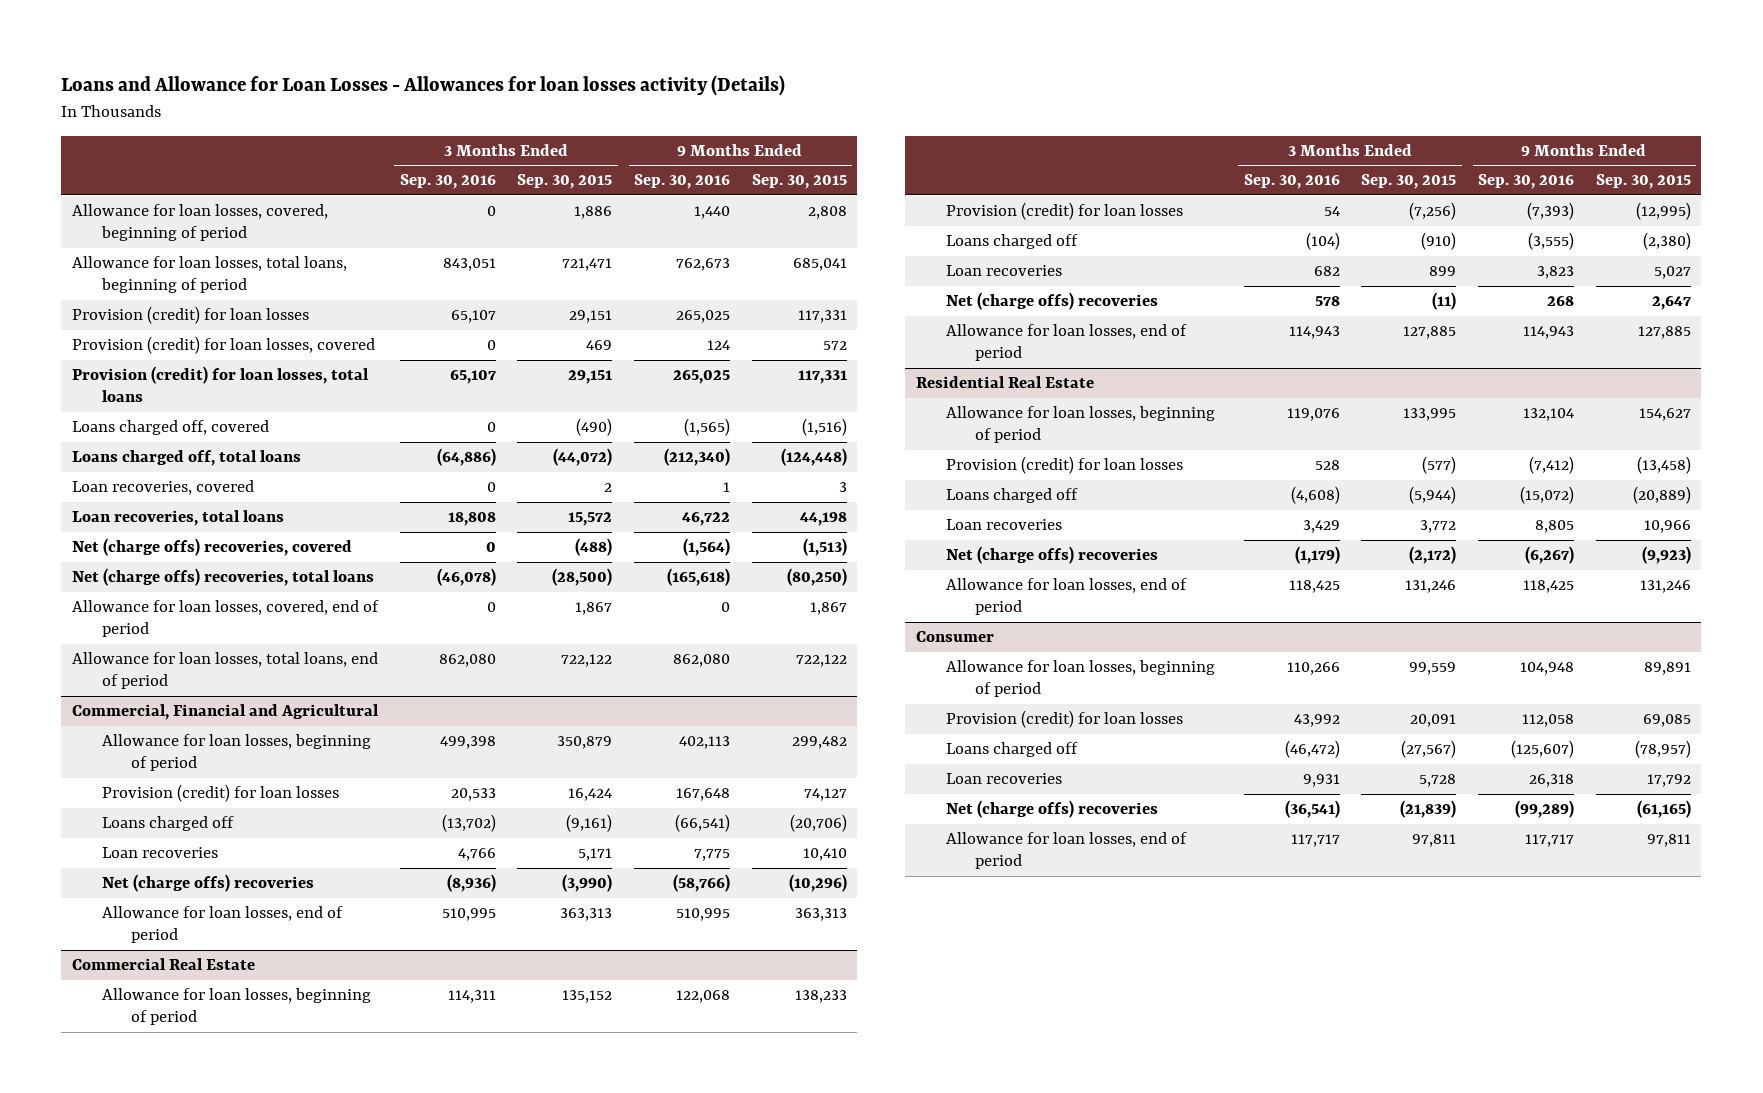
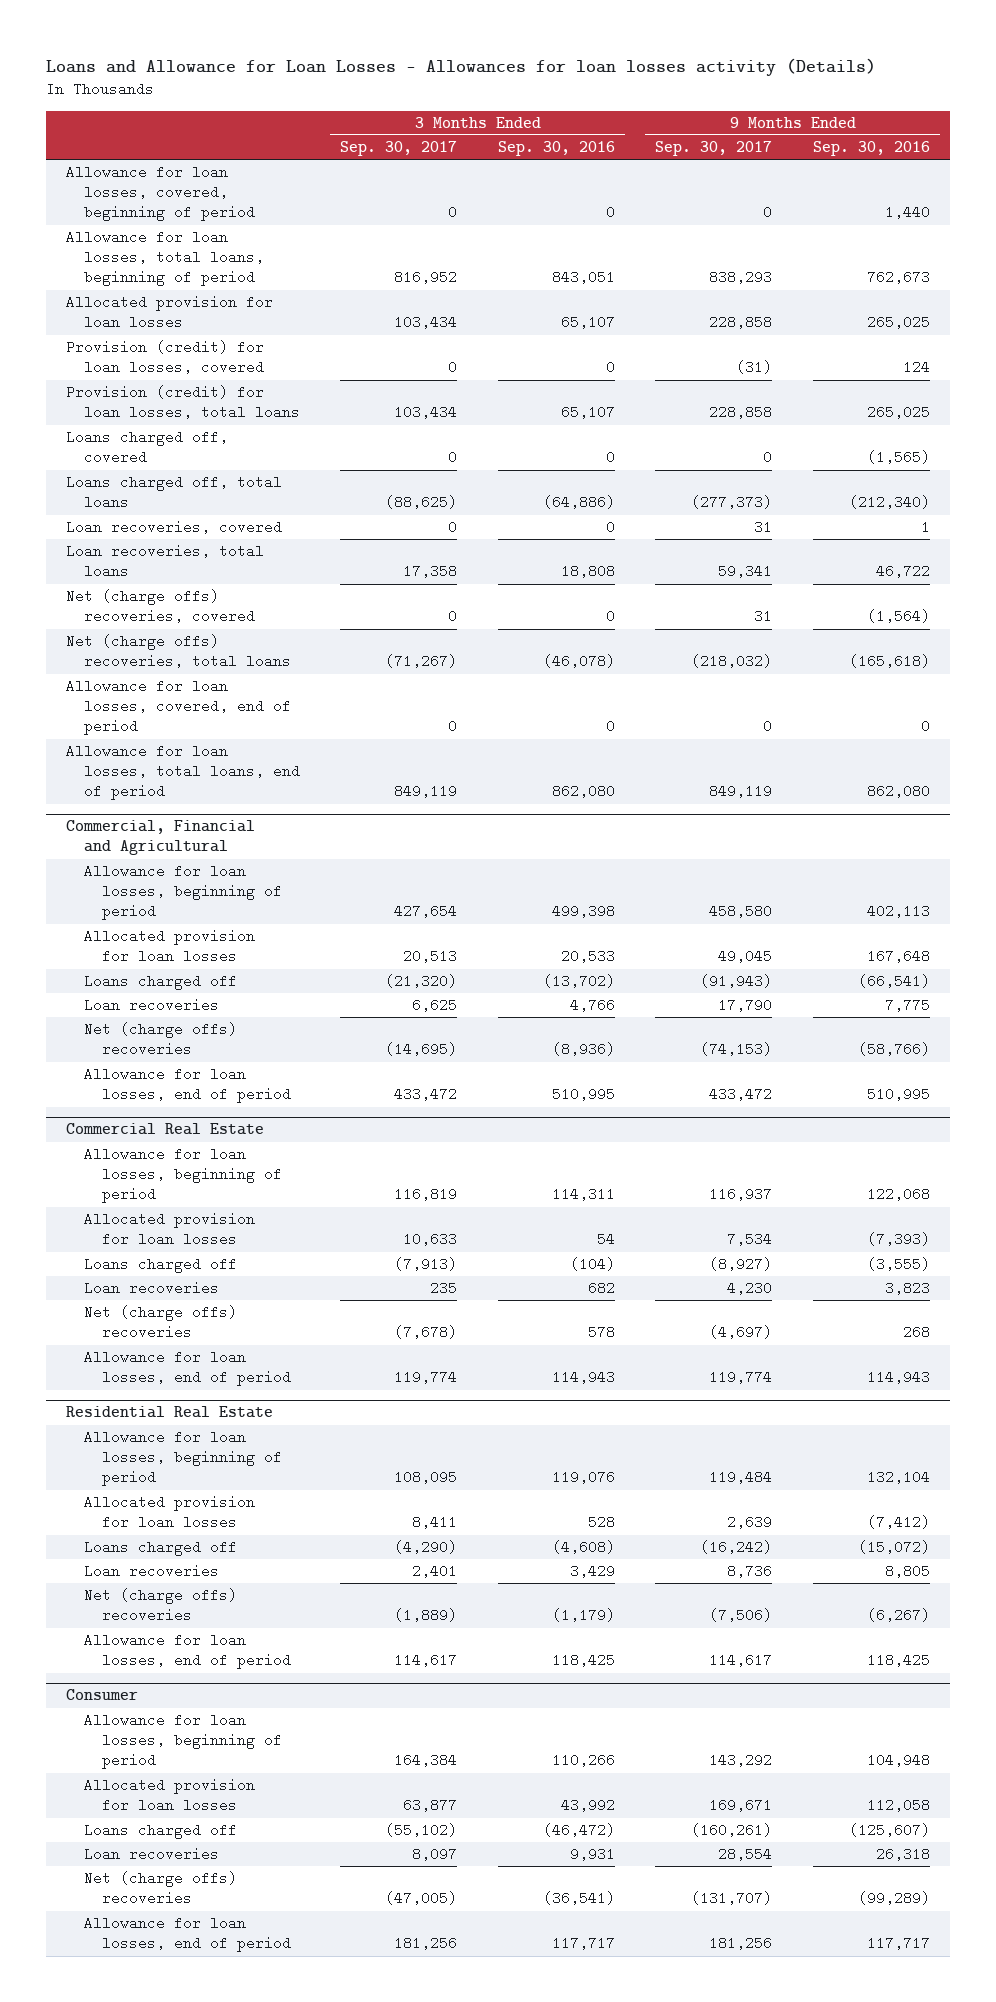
- | 3 Months Ended Sep. 30, 2016 | 3 Months Ended Sep. 30, 2015 | 9 Months Ended Sep. 30, 2016 | 9 Months Ended Sep. 30, 2015
+ | 3 Months Ended Sep. 30, 2017 | 3 Months Ended Sep. 30, 2016 | 9 Months Ended Sep. 30, 2017 | 9 Months Ended Sep. 30, 2016
- Provision (credit) for loan losses | 65,107 | 29,151 | 265,025 | 117,331
+ Allocated provision for loan losses | 103,434 | 65,107 | 228,858 | 265,025
@ Commercial, Financial and Agricultural
- Provision (credit) for loan losses | 20,533 | 16,424 | 167,648 | 74,127
+ Allocated provision for loan losses | 20,513 | 20,533 | 49,045 | 167,648
@ Commercial Real Estate
- Provision (credit) for loan losses | 54 | (7,256) | (7,393) | (12,995)
+ Allocated provision for loan losses | 10,633 | 54 | 7,534 | (7,393)
@ Residential Real Estate
- Provision (credit) for loan losses | 528 | (577) | (7,412) | (13,458)
+ Allocated provision for loan losses | 8,411 | 528 | 2,639 | (7,412)
@ Consumer
- Provision (credit) for loan losses | 43,992 | 20,091 | 112,058 | 69,085
+ Allocated provision for loan losses | 63,877 | 43,992 | 169,671 | 112,058

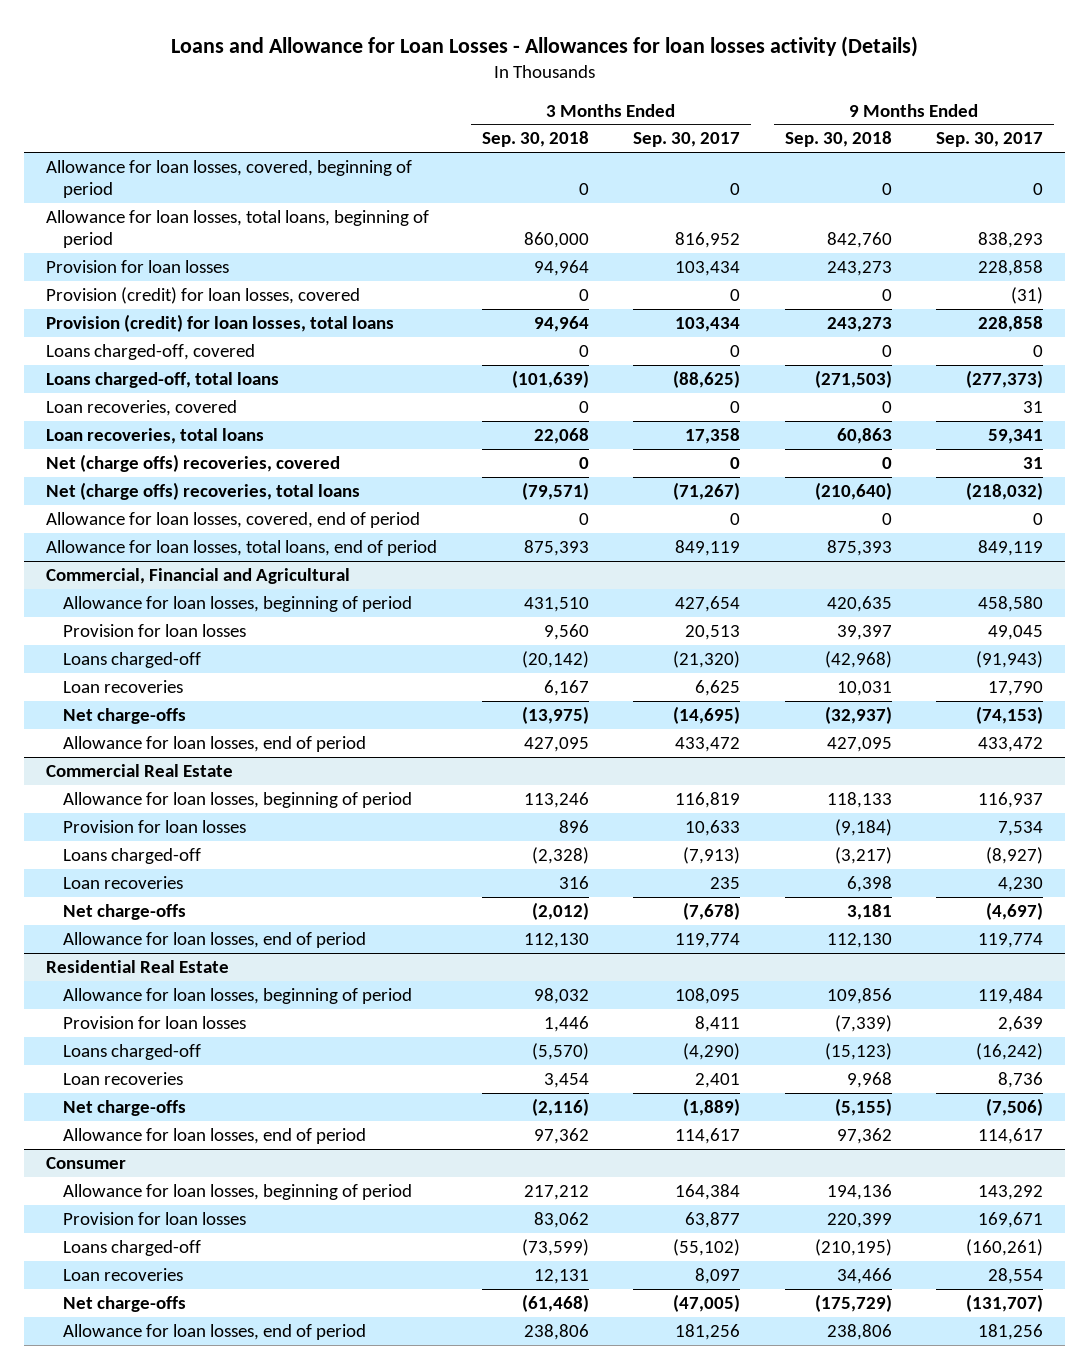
- | 3 Months Ended Sep. 30, 2017 | 3 Months Ended Sep. 30, 2016 | 9 Months Ended Sep. 30, 2017 | 9 Months Ended Sep. 30, 2016
+ | 3 Months Ended Sep. 30, 2018 | 3 Months Ended Sep. 30, 2017 | 9 Months Ended Sep. 30, 2018 | 9 Months Ended Sep. 30, 2017
- Allocated provision for loan losses | 103,434 | 65,107 | 228,858 | 265,025
+ Provision for loan losses | 94,964 | 103,434 | 243,273 | 228,858
- Loans charged off, covered | 0 | 0 | 0 | (1,565)
- Loans charged off, total loans | (88,625) | (64,886) | (277,373) | (212,340)
+ Loans charged-off, covered | 0 | 0 | 0 | 0
+ Loans charged-off, total loans | (101,639) | (88,625) | (271,503) | (277,373)
@ Commercial, Financial and Agricultural
- Allocated provision for loan losses | 20,513 | 20,533 | 49,045 | 167,648
- Loans charged off | (21,320) | (13,702) | (91,943) | (66,541)
+ Provision for loan losses | 9,560 | 20,513 | 39,397 | 49,045
+ Loans charged-off | (20,142) | (21,320) | (42,968) | (91,943)
- Net (charge offs) recoveries | (14,695) | (8,936) | (74,153) | (58,766)
+ Net charge-offs | (13,975) | (14,695) | (32,937) | (74,153)
@ Commercial Real Estate
- Allocated provision for loan losses | 10,633 | 54 | 7,534 | (7,393)
- Loans charged off | (7,913) | (104) | (8,927) | (3,555)
+ Provision for loan losses | 896 | 10,633 | (9,184) | 7,534
+ Loans charged-off | (2,328) | (7,913) | (3,217) | (8,927)
- Net (charge offs) recoveries | (7,678) | 578 | (4,697) | 268
+ Net charge-offs | (2,012) | (7,678) | 3,181 | (4,697)
@ Residential Real Estate
- Allocated provision for loan losses | 8,411 | 528 | 2,639 | (7,412)
- Loans charged off | (4,290) | (4,608) | (16,242) | (15,072)
+ Provision for loan losses | 1,446 | 8,411 | (7,339) | 2,639
+ Loans charged-off | (5,570) | (4,290) | (15,123) | (16,242)
- Net (charge offs) recoveries | (1,889) | (1,179) | (7,506) | (6,267)
+ Net charge-offs | (2,116) | (1,889) | (5,155) | (7,506)
@ Consumer
- Allocated provision for loan losses | 63,877 | 43,992 | 169,671 | 112,058
- Loans charged off | (55,102) | (46,472) | (160,261) | (125,607)
+ Provision for loan losses | 83,062 | 63,877 | 220,399 | 169,671
+ Loans charged-off | (73,599) | (55,102) | (210,195) | (160,261)
- Net (charge offs) recoveries | (47,005) | (36,541) | (131,707) | (99,289)
+ Net charge-offs | (61,468) | (47,005) | (175,729) | (131,707)

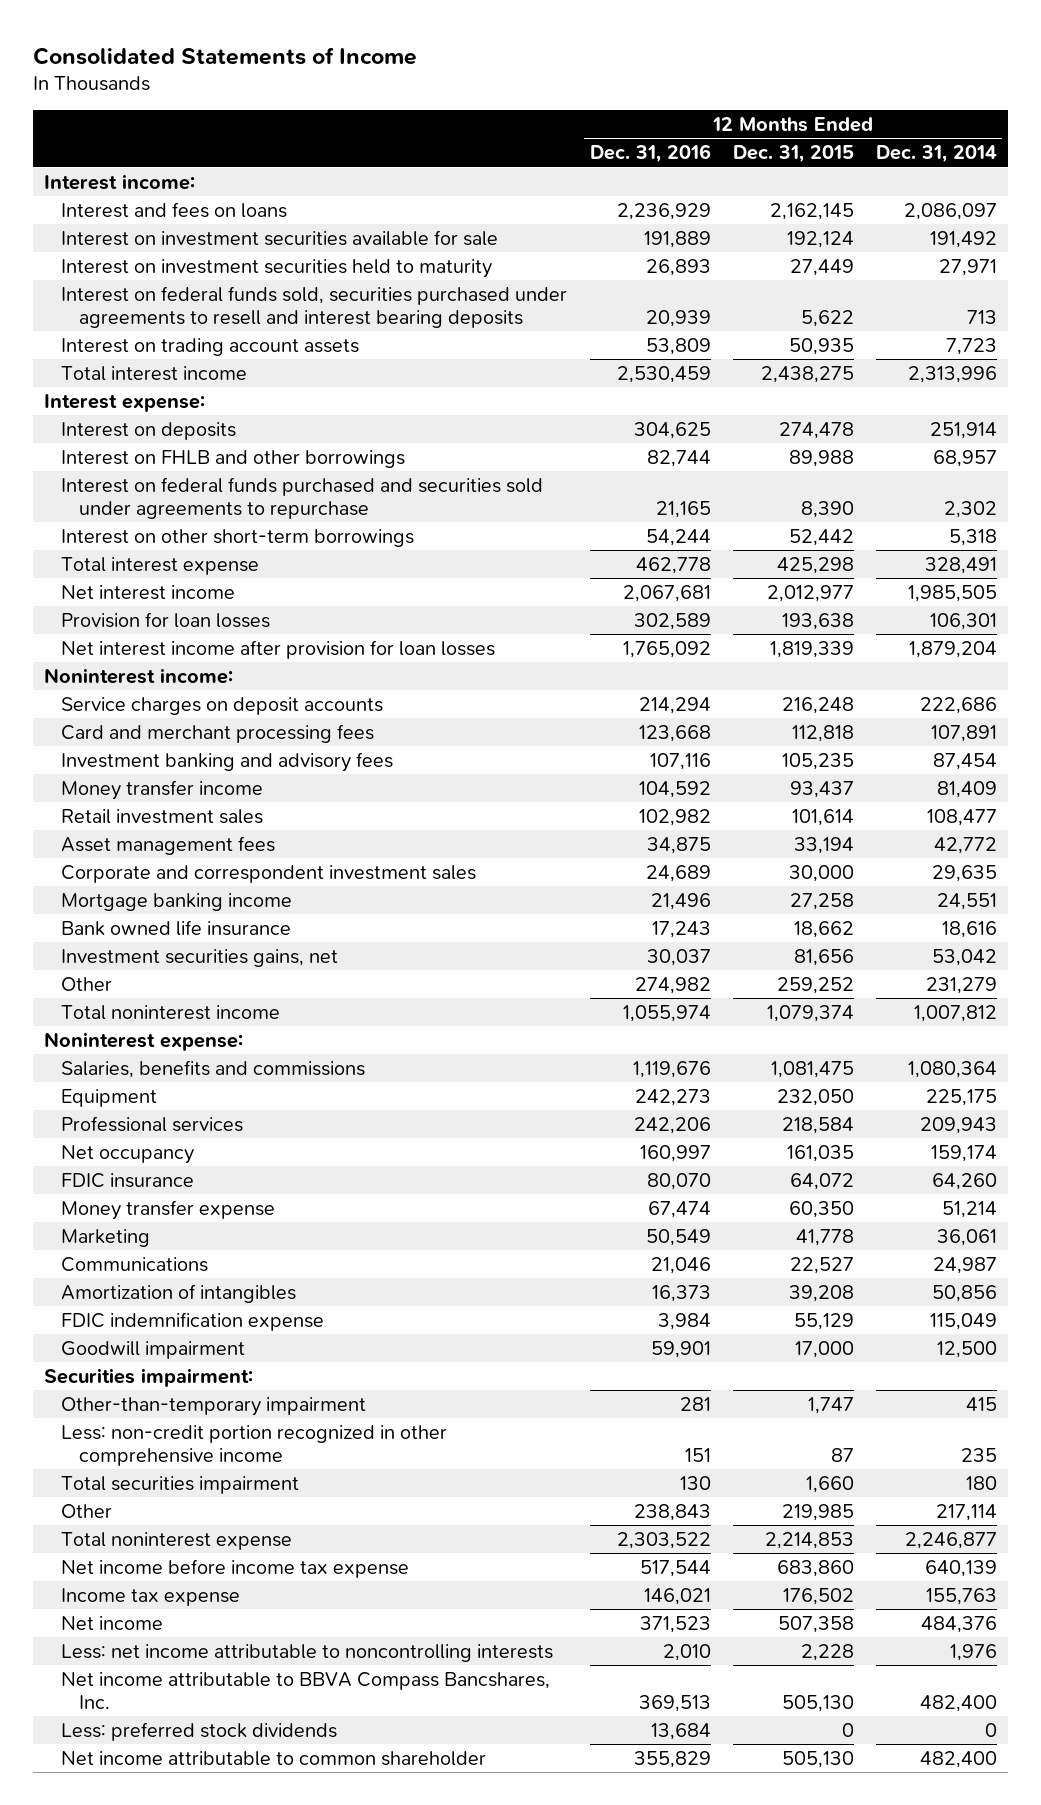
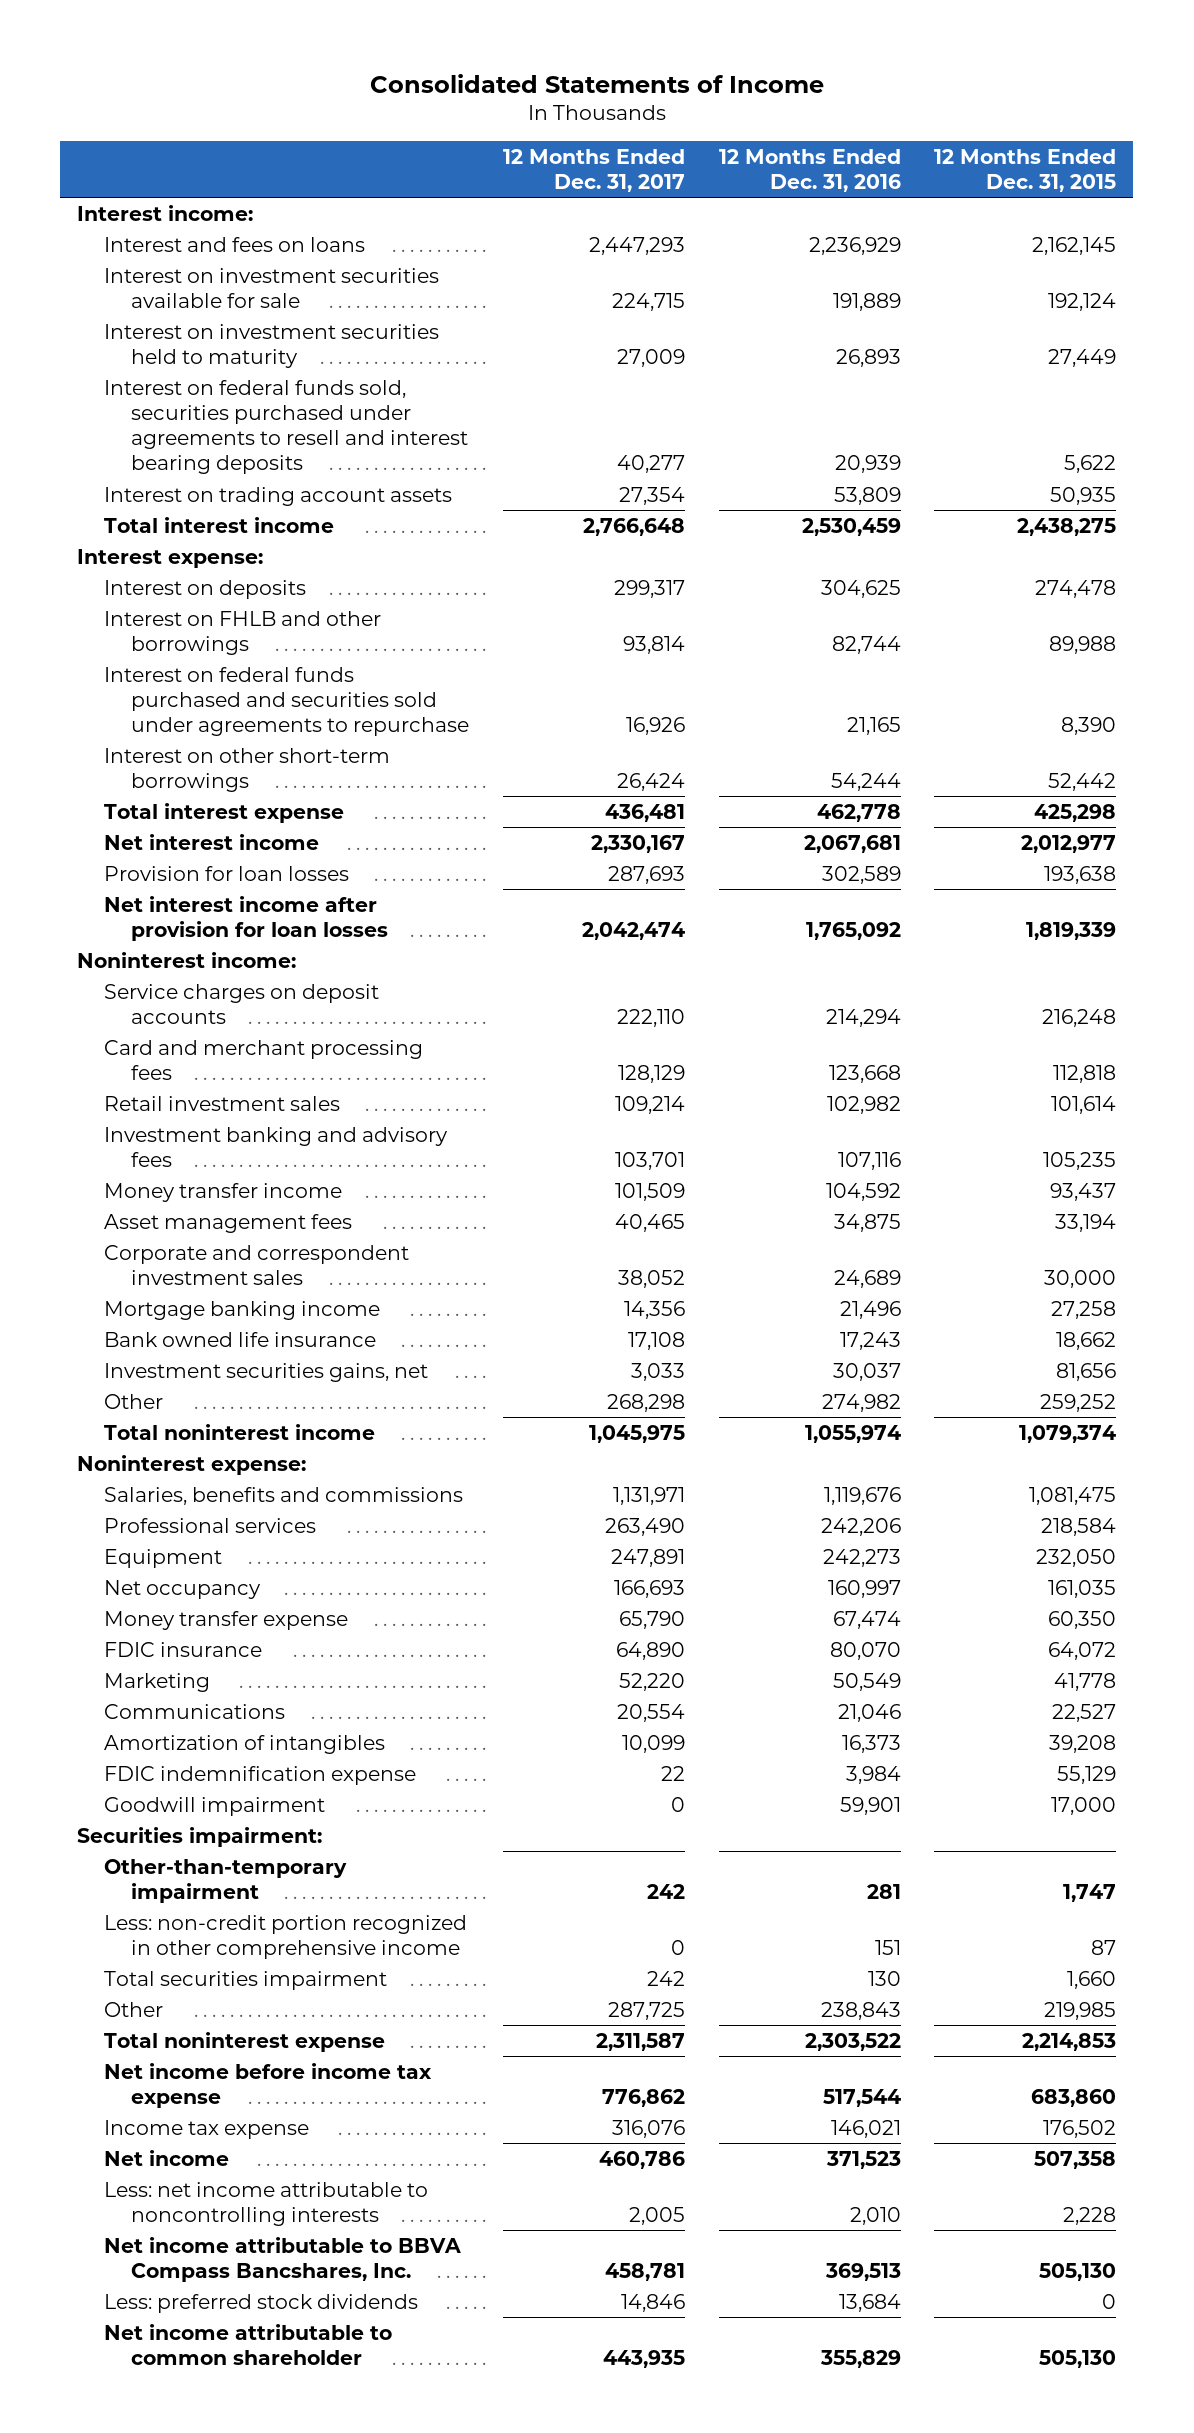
- | 12 Months Ended Dec. 31, 2016 | 12 Months Ended Dec. 31, 2015 | 12 Months Ended Dec. 31, 2014
+ | 12 Months Ended Dec. 31, 2017 | 12 Months Ended Dec. 31, 2016 | 12 Months Ended Dec. 31, 2015
moved up: Retail investment sales | 109,214 | 102,982 | 101,614
moved down: Equipment | 247,891 | 242,273 | 232,050
moved down: FDIC insurance | 64,890 | 80,070 | 64,072

